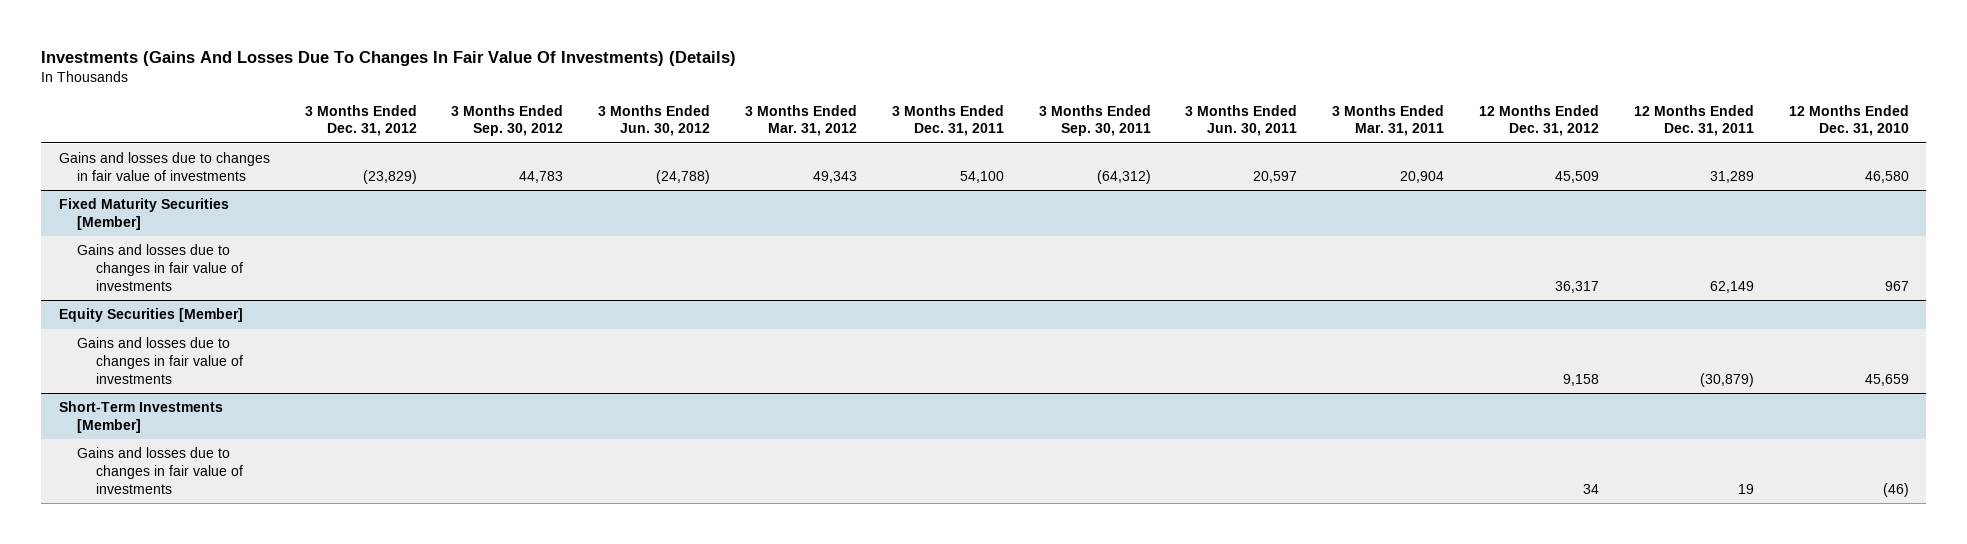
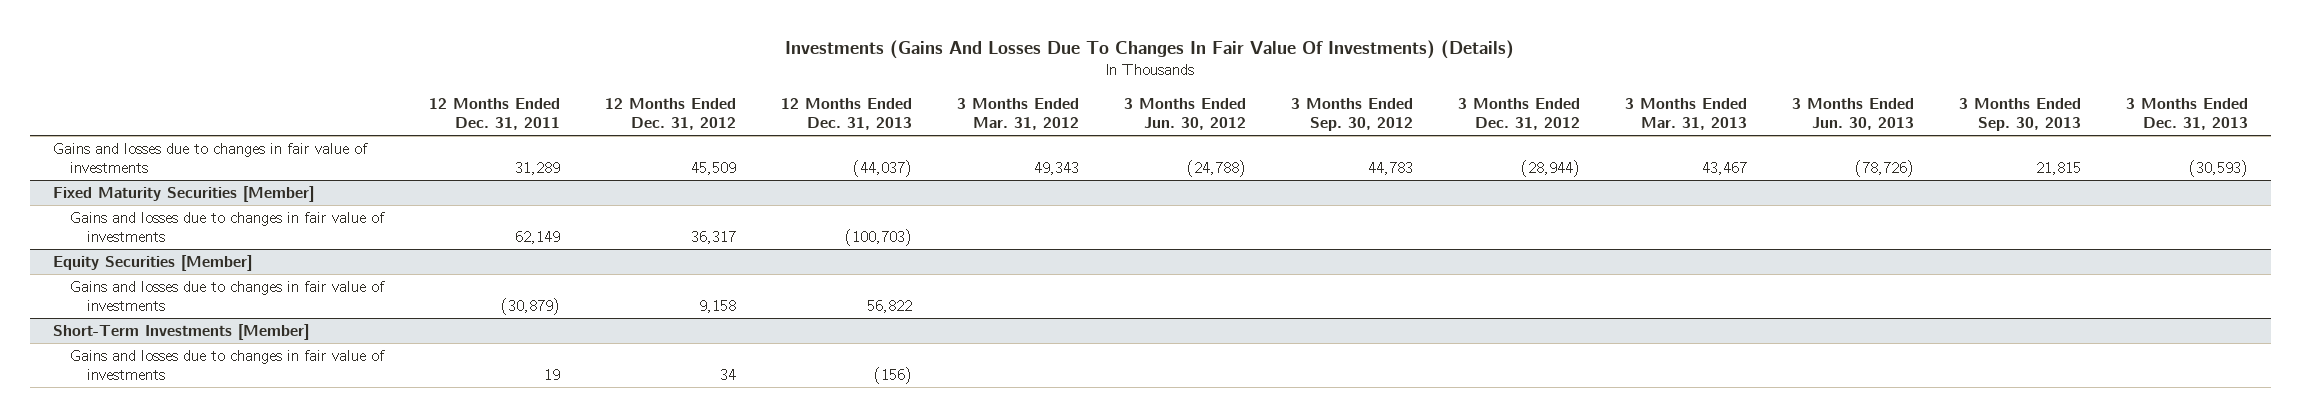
- | 3 Months Ended Dec. 31, 2012 | 3 Months Ended Sep. 30, 2012 | 3 Months Ended Jun. 30, 2012 | 3 Months Ended Mar. 31, 2012 | 3 Months Ended Dec. 31, 2011 | 3 Months Ended Sep. 30, 2011 | 3 Months Ended Jun. 30, 2011 | 3 Months Ended Mar. 31, 2011 | 12 Months Ended Dec. 31, 2012 | 12 Months Ended Dec. 31, 2011 | 12 Months Ended Dec. 31, 2010
+ | 12 Months Ended Dec. 31, 2011 | 12 Months Ended Dec. 31, 2012 | 12 Months Ended Dec. 31, 2013 | 3 Months Ended Mar. 31, 2012 | 3 Months Ended Jun. 30, 2012 | 3 Months Ended Sep. 30, 2012 | 3 Months Ended Dec. 31, 2012 | 3 Months Ended Mar. 31, 2013 | 3 Months Ended Jun. 30, 2013 | 3 Months Ended Sep. 30, 2013 | 3 Months Ended Dec. 31, 2013
- Gains and losses due to changes in fair value of investments | (23,829) | 44,783 | (24,788) | 49,343 | 54,100 | (64,312) | 20,597 | 20,904 | 45,509 | 31,289 | 46,580
+ Gains and losses due to changes in fair value of investments | 31,289 | 45,509 | (44,037) | 49,343 | (24,788) | 44,783 | (28,944) | 43,467 | (78,726) | 21,815 | (30,593)

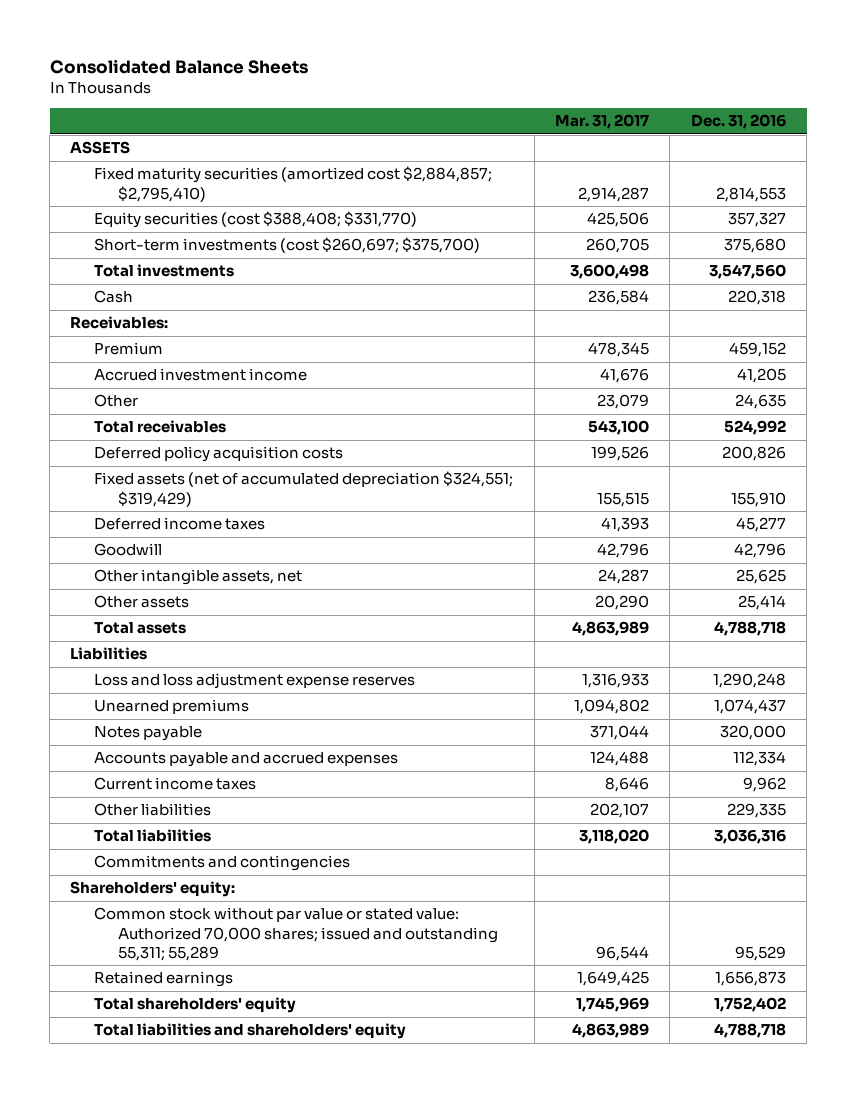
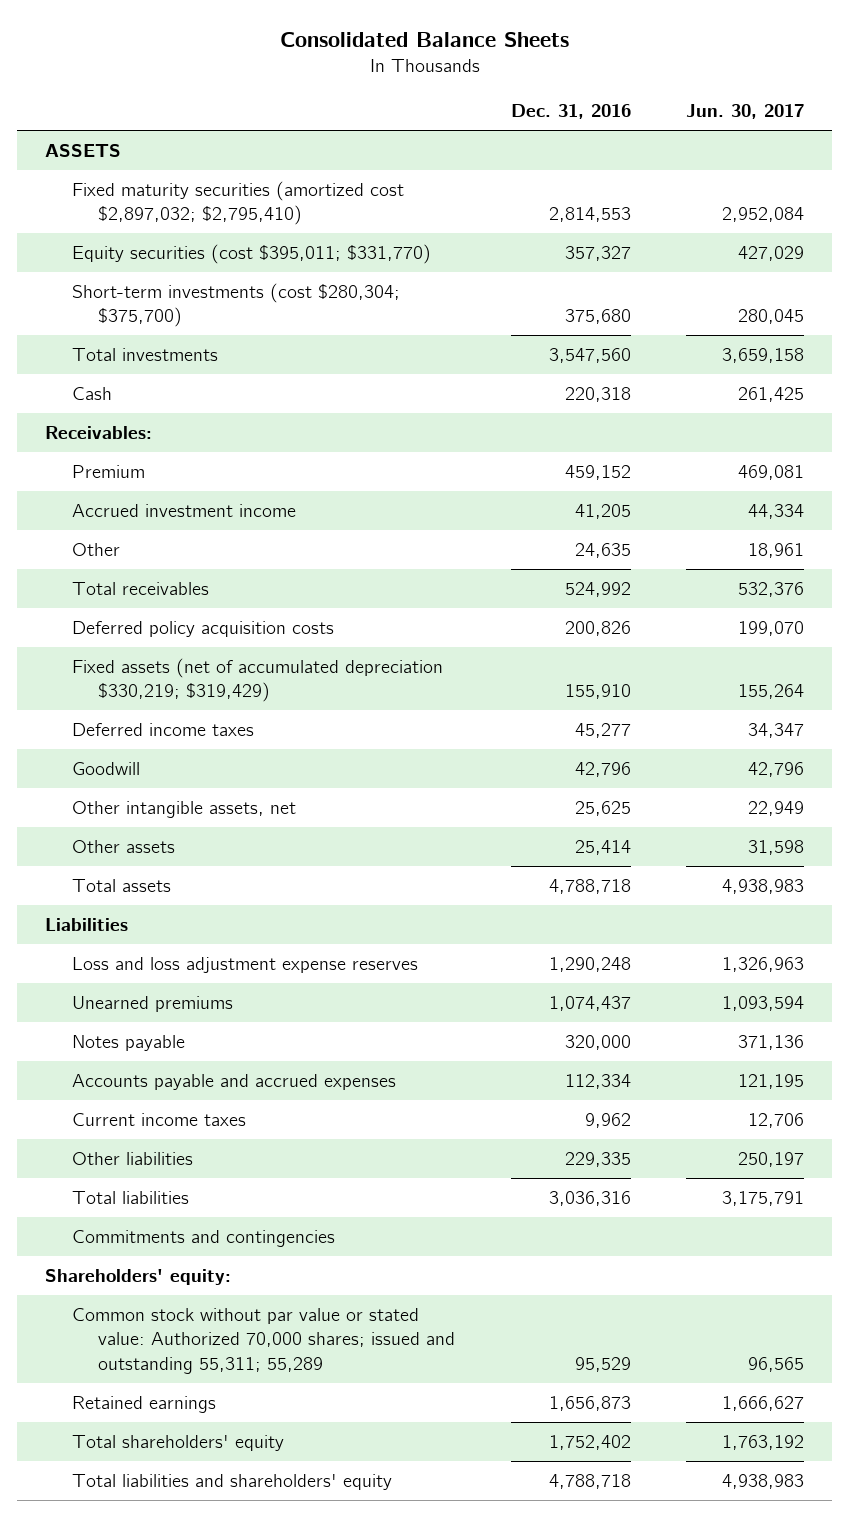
- | Mar. 31, 2017 | Dec. 31, 2016
+ | Dec. 31, 2016 | Jun. 30, 2017
- Fixed maturity securities (amortized cost $2,884,857; $2,795,410) | 2,914,287 | 2,814,553
- Equity securities (cost $388,408; $331,770) | 425,506 | 357,327
- Short-term investments (cost $260,697; $375,700) | 260,705 | 375,680
+ Fixed maturity securities (amortized cost $2,897,032; $2,795,410) | 2,814,553 | 2,952,084
+ Equity securities (cost $395,011; $331,770) | 357,327 | 427,029
+ Short-term investments (cost $280,304; $375,700) | 375,680 | 280,045
- Fixed assets (net of accumulated depreciation $324,551; $319,429) | 155,515 | 155,910
+ Fixed assets (net of accumulated depreciation $330,219; $319,429) | 155,910 | 155,264

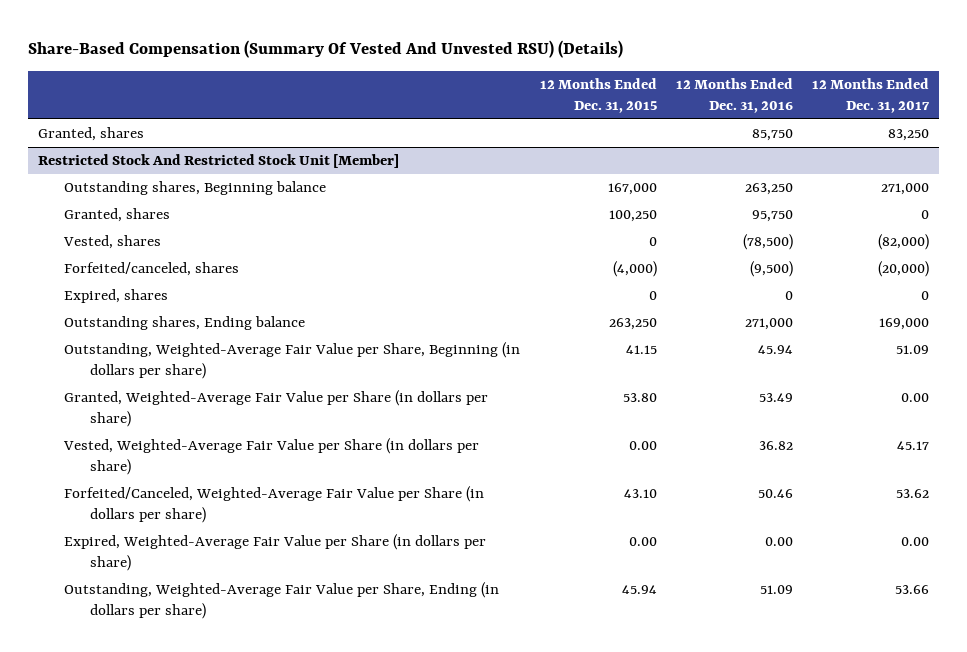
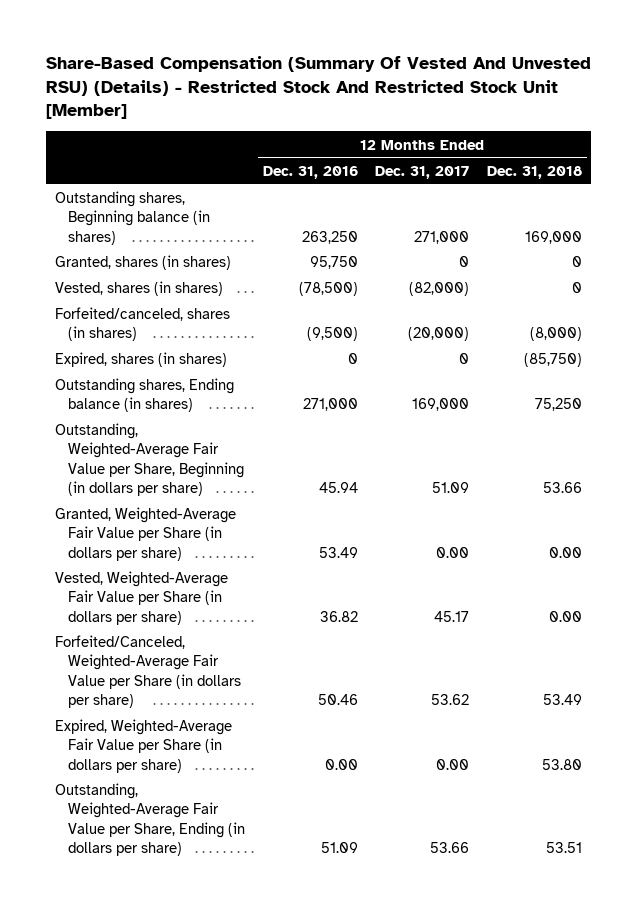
- Share-Based Compensation (Summary Of Vested And Unvested RSU) (Details)
+ Share-Based Compensation (Summary Of Vested And Unvested RSU) (Details) - Restricted Stock And Restricted Stock Unit [Member]
- | 12 Months Ended Dec. 31, 2015 | 12 Months Ended Dec. 31, 2016 | 12 Months Ended Dec. 31, 2017
+ | 12 Months Ended Dec. 31, 2016 | 12 Months Ended Dec. 31, 2017 | 12 Months Ended Dec. 31, 2018
- Granted, shares | | 85,750 | 83,250
- Restricted Stock And Restricted Stock Unit [Member]
- Outstanding shares, Beginning balance | 167,000 | 263,250 | 271,000
- Granted, shares | 100,250 | 95,750 | 0
- Vested, shares | 0 | (78,500) | (82,000)
- Forfeited/canceled, shares | (4,000) | (9,500) | (20,000)
- Expired, shares | 0 | 0 | 0
- Outstanding shares, Ending balance | 263,250 | 271,000 | 169,000
+ Outstanding shares, Beginning balance (in shares) | 263,250 | 271,000 | 169,000
+ Granted, shares (in shares) | 95,750 | 0 | 0
+ Vested, shares (in shares) | (78,500) | (82,000) | 0
+ Forfeited/canceled, shares (in shares) | (9,500) | (20,000) | (8,000)
+ Expired, shares (in shares) | 0 | 0 | (85,750)
+ Outstanding shares, Ending balance (in shares) | 271,000 | 169,000 | 75,250

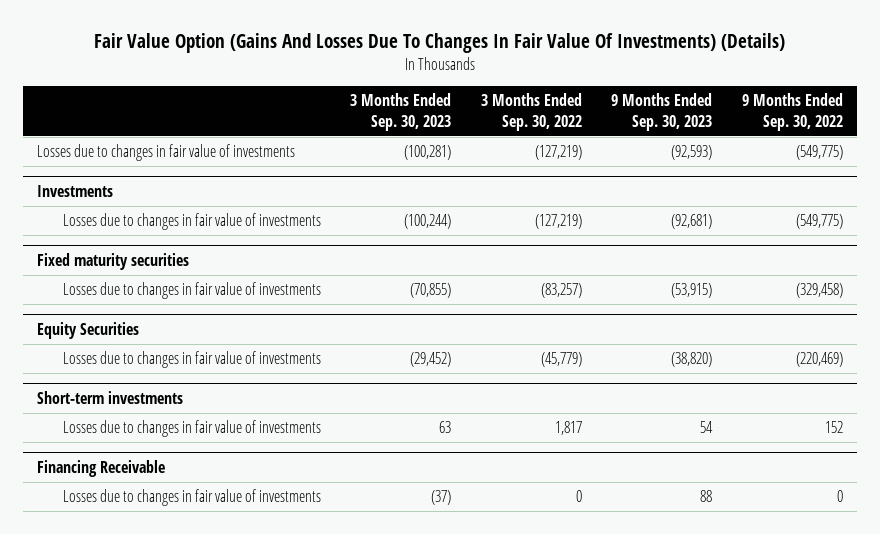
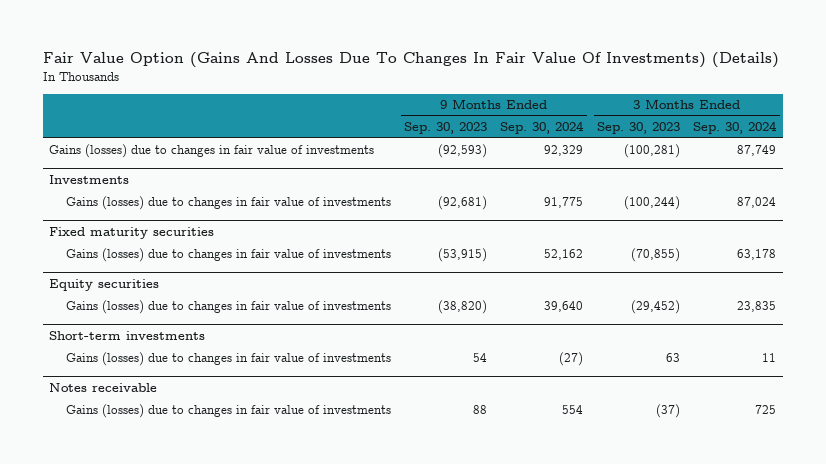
- | 3 Months Ended Sep. 30, 2023 | 3 Months Ended Sep. 30, 2022 | 9 Months Ended Sep. 30, 2023 | 9 Months Ended Sep. 30, 2022
+ | 9 Months Ended Sep. 30, 2023 | 9 Months Ended Sep. 30, 2024 | 3 Months Ended Sep. 30, 2023 | 3 Months Ended Sep. 30, 2024
- Losses due to changes in fair value of investments | (100,281) | (127,219) | (92,593) | (549,775)
+ Gains (losses) due to changes in fair value of investments | (92,593) | 92,329 | (100,281) | 87,749
@ Investments
- Losses due to changes in fair value of investments | (100,244) | (127,219) | (92,681) | (549,775)
+ Gains (losses) due to changes in fair value of investments | (92,681) | 91,775 | (100,244) | 87,024
@ Fixed maturity securities
- Losses due to changes in fair value of investments | (70,855) | (83,257) | (53,915) | (329,458)
- Equity Securities
- Losses due to changes in fair value of investments | (29,452) | (45,779) | (38,820) | (220,469)
@ Fixed maturity securities
+ Gains (losses) due to changes in fair value of investments | (53,915) | 52,162 | (70,855) | 63,178
+ Equity securities
+ Gains (losses) due to changes in fair value of investments | (38,820) | 39,640 | (29,452) | 23,835
@ Short-term investments
- Losses due to changes in fair value of investments | 63 | 1,817 | 54 | 152
- Financing Receivable
- Losses due to changes in fair value of investments | (37) | 0 | 88 | 0
@ Short-term investments
+ Gains (losses) due to changes in fair value of investments | 54 | (27) | 63 | 11
+ Notes receivable
+ Gains (losses) due to changes in fair value of investments | 88 | 554 | (37) | 725

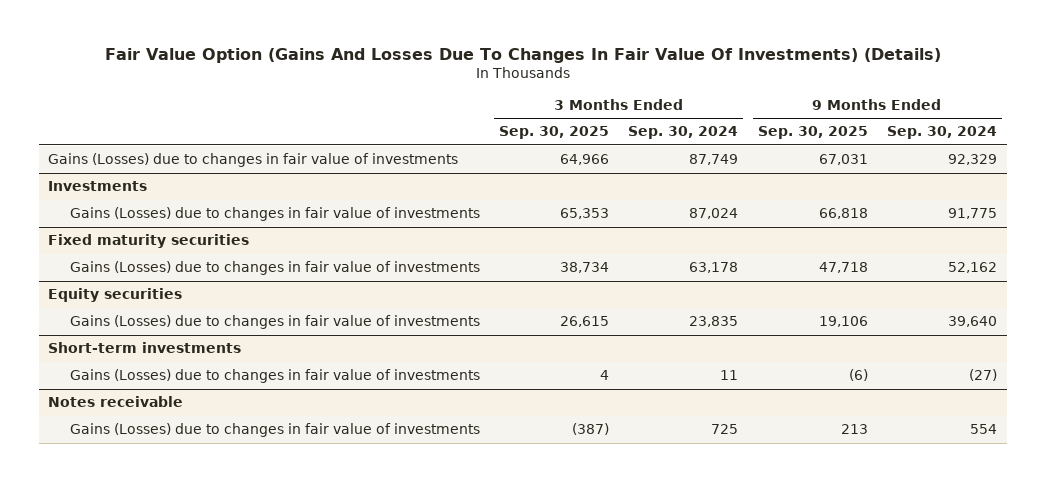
- | 9 Months Ended Sep. 30, 2023 | 9 Months Ended Sep. 30, 2024 | 3 Months Ended Sep. 30, 2023 | 3 Months Ended Sep. 30, 2024
+ | 3 Months Ended Sep. 30, 2025 | 3 Months Ended Sep. 30, 2024 | 9 Months Ended Sep. 30, 2025 | 9 Months Ended Sep. 30, 2024
- Gains (losses) due to changes in fair value of investments | (92,593) | 92,329 | (100,281) | 87,749
+ Gains (Losses) due to changes in fair value of investments | 64,966 | 87,749 | 67,031 | 92,329
@ Investments
- Gains (losses) due to changes in fair value of investments | (92,681) | 91,775 | (100,244) | 87,024
+ Gains (Losses) due to changes in fair value of investments | 65,353 | 87,024 | 66,818 | 91,775
@ Fixed maturity securities
- Gains (losses) due to changes in fair value of investments | (53,915) | 52,162 | (70,855) | 63,178
+ Gains (Losses) due to changes in fair value of investments | 38,734 | 63,178 | 47,718 | 52,162
@ Equity securities
- Gains (losses) due to changes in fair value of investments | (38,820) | 39,640 | (29,452) | 23,835
+ Gains (Losses) due to changes in fair value of investments | 26,615 | 23,835 | 19,106 | 39,640
@ Short-term investments
- Gains (losses) due to changes in fair value of investments | 54 | (27) | 63 | 11
+ Gains (Losses) due to changes in fair value of investments | 4 | 11 | (6) | (27)
@ Notes receivable
- Gains (losses) due to changes in fair value of investments | 88 | 554 | (37) | 725
+ Gains (Losses) due to changes in fair value of investments | (387) | 725 | 213 | 554

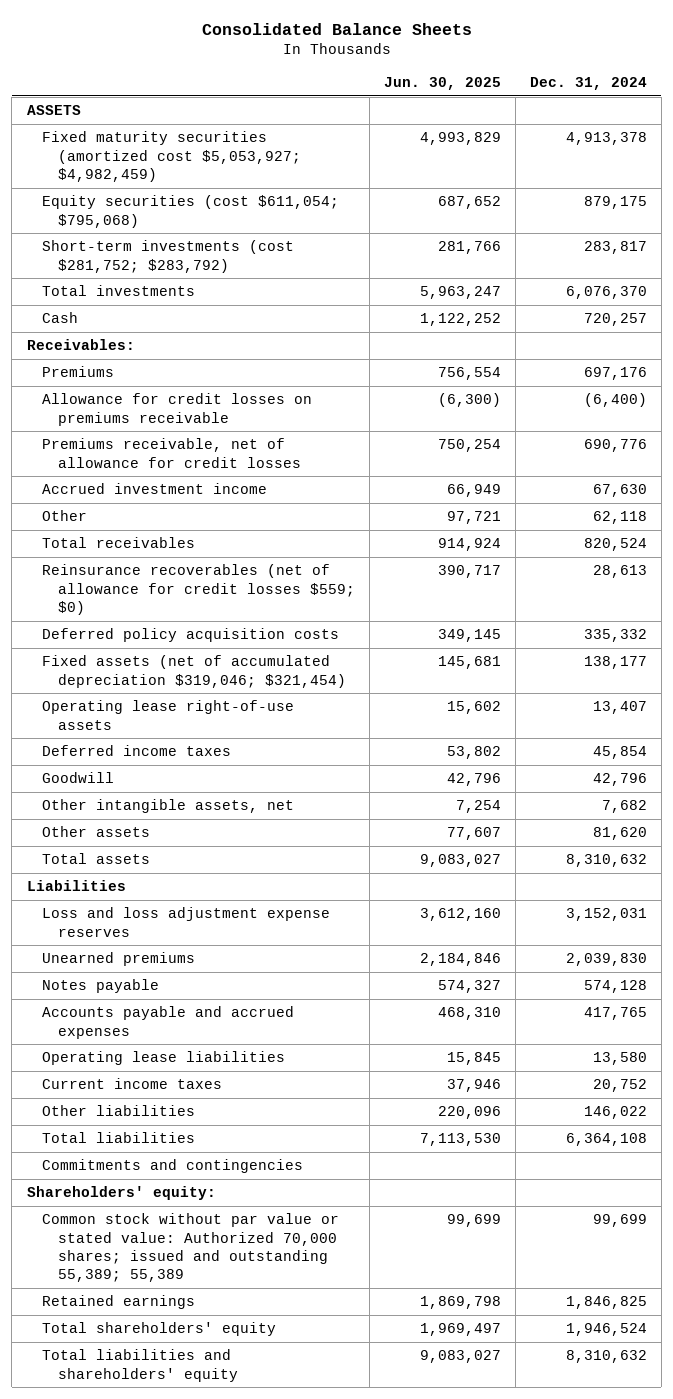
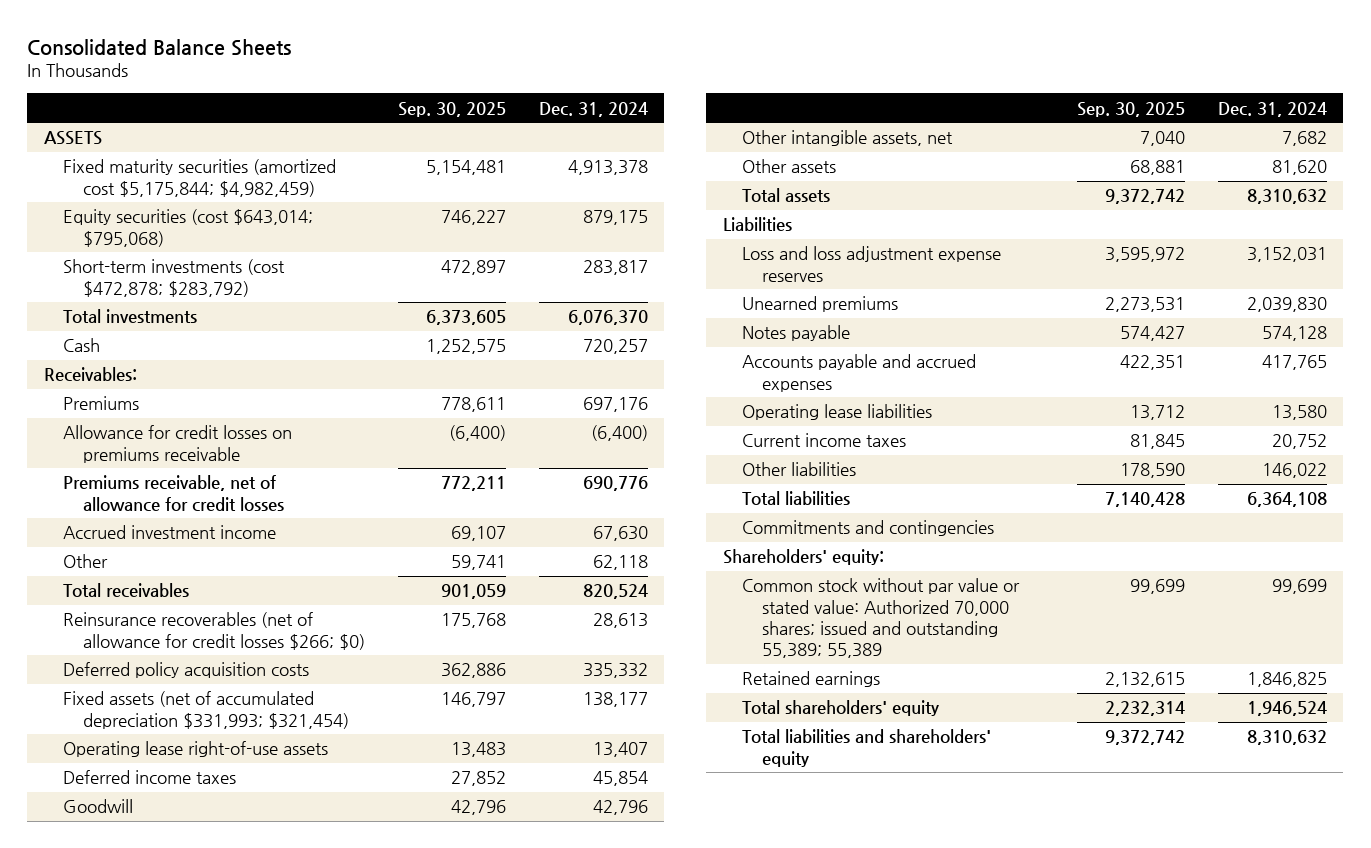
- | Jun. 30, 2025 | Dec. 31, 2024
+ | Sep. 30, 2025 | Dec. 31, 2024
- Fixed maturity securities (amortized cost $5,053,927; $4,982,459) | 4,993,829 | 4,913,378
- Equity securities (cost $611,054; $795,068) | 687,652 | 879,175
- Short-term investments (cost $281,752; $283,792) | 281,766 | 283,817
+ Fixed maturity securities (amortized cost $5,175,844; $4,982,459) | 5,154,481 | 4,913,378
+ Equity securities (cost $643,014; $795,068) | 746,227 | 879,175
+ Short-term investments (cost $472,878; $283,792) | 472,897 | 283,817
- Reinsurance recoverables (net of allowance for credit losses $559; $0) | 390,717 | 28,613
+ Reinsurance recoverables (net of allowance for credit losses $266; $0) | 175,768 | 28,613
- Fixed assets (net of accumulated depreciation $319,046; $321,454) | 145,681 | 138,177
+ Fixed assets (net of accumulated depreciation $331,993; $321,454) | 146,797 | 138,177

